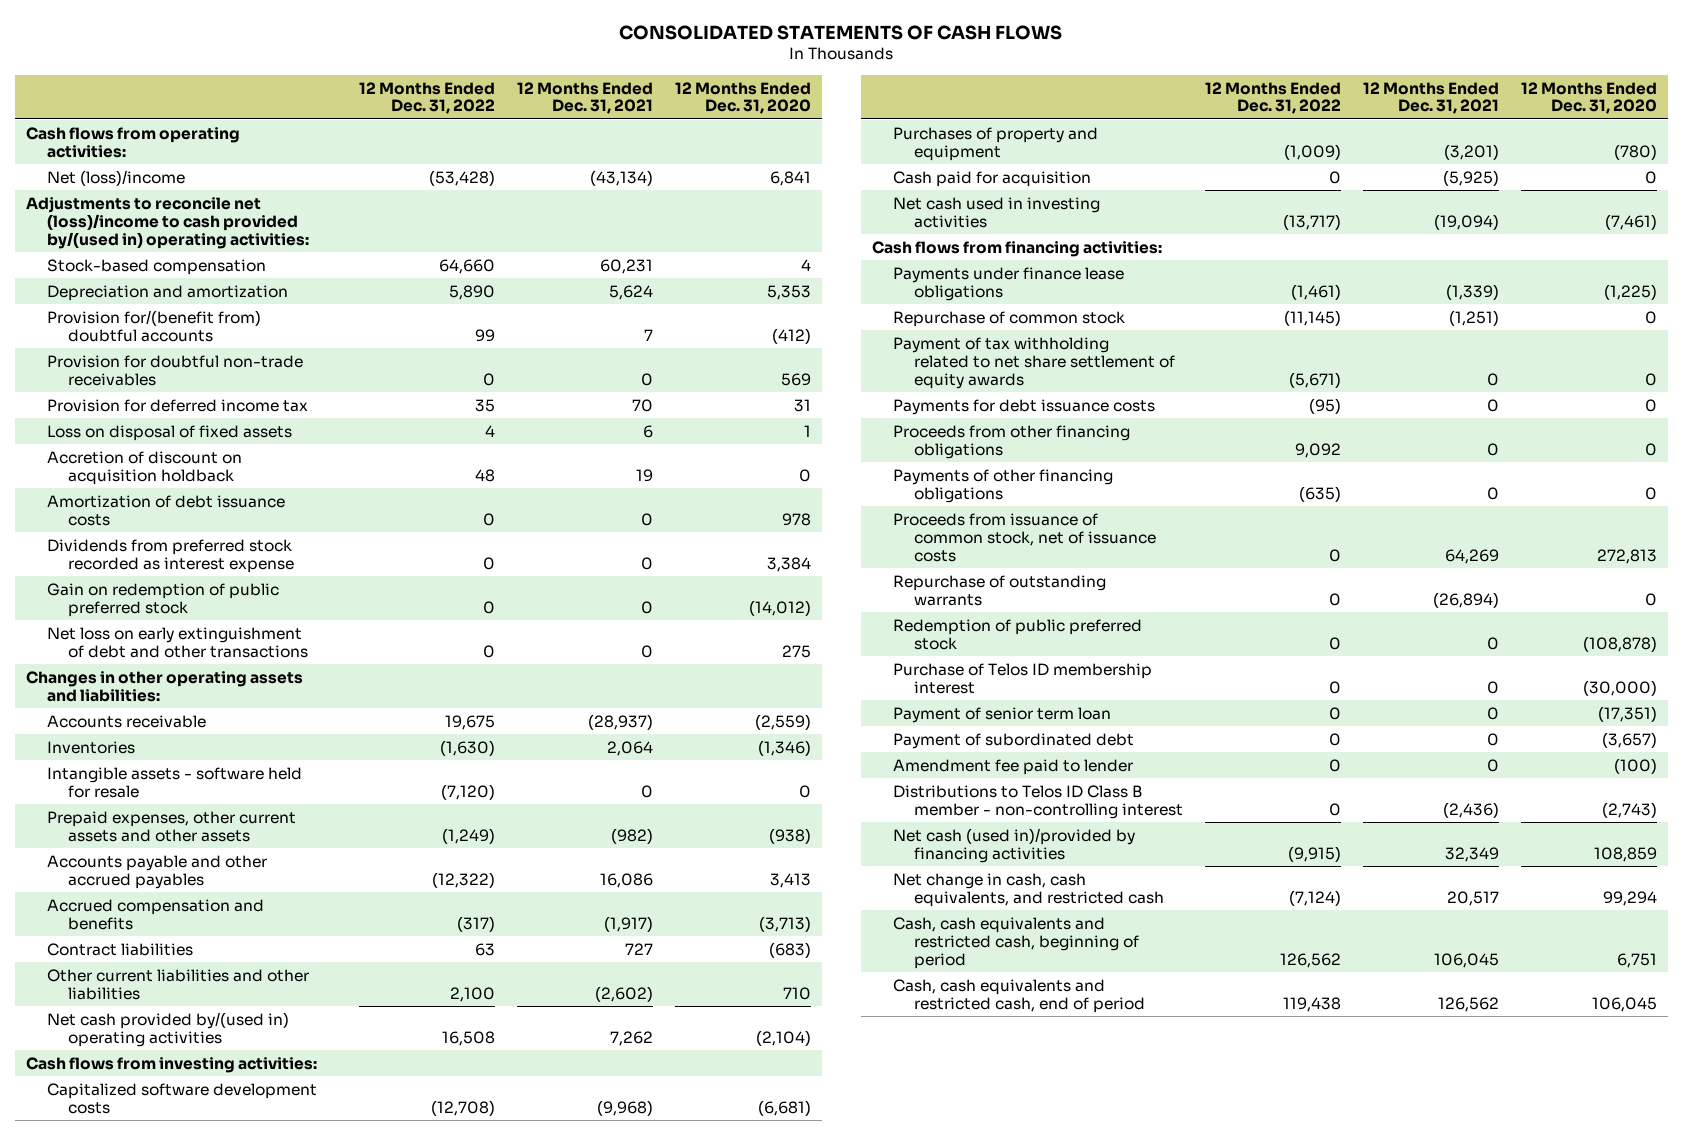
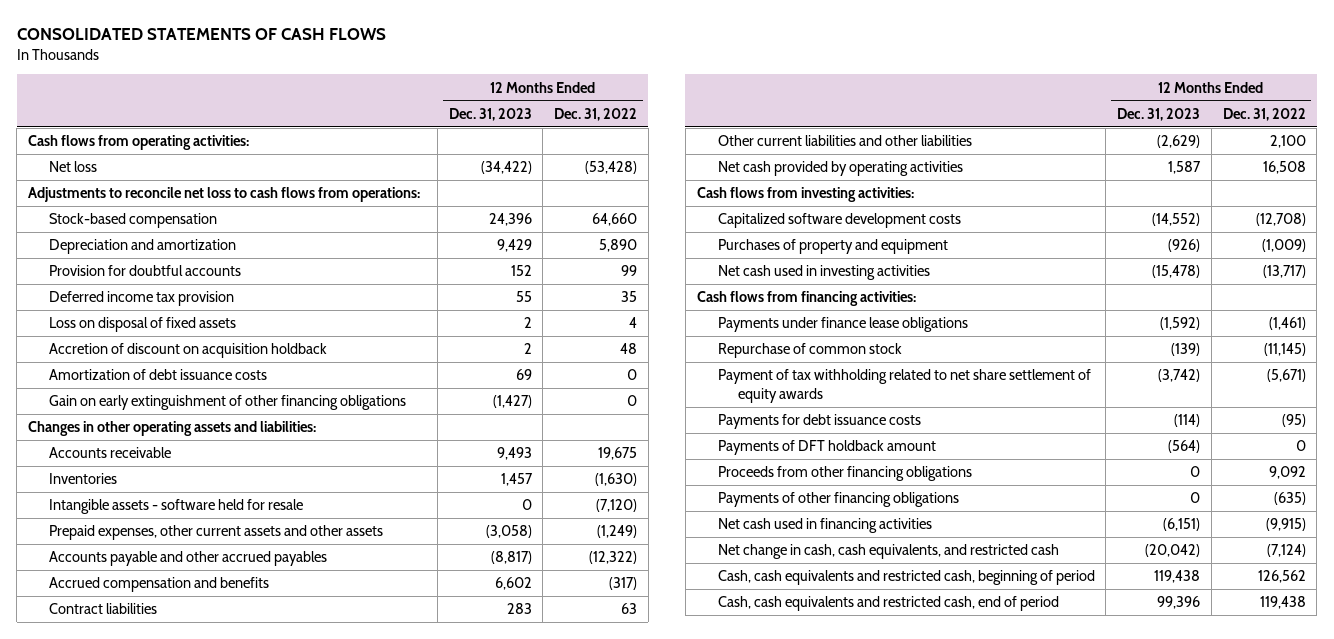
- | 12 Months Ended Dec. 31, 2022 | 12 Months Ended Dec. 31, 2021 | 12 Months Ended Dec. 31, 2020
+ | 12 Months Ended Dec. 31, 2023 | 12 Months Ended Dec. 31, 2022
- Net (loss)/income | (53,428) | (43,134) | 6,841
- Adjustments to reconcile net (loss)/income to cash provided by/(used in) operating activities:
+ Net loss | (34,422) | (53,428)
+ Adjustments to reconcile net loss to cash flows from operations:
- Provision for/(benefit from) doubtful accounts | 99 | 7 | (412)
- Provision for doubtful non-trade receivables | 0 | 0 | 569
- Provision for deferred income tax | 35 | 70 | 31
+ Provision for doubtful accounts | 152 | 99
+ Deferred income tax provision | 55 | 35
- Dividends from preferred stock recorded as interest expense | 0 | 0 | 3,384
- Gain on redemption of public preferred stock | 0 | 0 | (14,012)
- Net loss on early extinguishment of debt and other transactions | 0 | 0 | 275
+ Gain on early extinguishment of other financing obligations | (1,427) | 0
- Net cash provided by/(used in) operating activities | 16,508 | 7,262 | (2,104)
+ Net cash provided by operating activities | 1,587 | 16,508
- Cash paid for acquisition | 0 | (5,925) | 0
+ Payments of DFT holdback amount | (564) | 0
- Proceeds from issuance of common stock, net of issuance costs | 0 | 64,269 | 272,813
- Repurchase of outstanding warrants | 0 | (26,894) | 0
- Redemption of public preferred stock | 0 | 0 | (108,878)
- Purchase of Telos ID membership interest | 0 | 0 | (30,000)
- Payment of senior term loan | 0 | 0 | (17,351)
- Payment of subordinated debt | 0 | 0 | (3,657)
- Amendment fee paid to lender | 0 | 0 | (100)
- Distributions to Telos ID Class B member - non-controlling interest | 0 | (2,436) | (2,743)
- Net cash (used in)/provided by financing activities | (9,915) | 32,349 | 108,859
+ Net cash used in financing activities | (6,151) | (9,915)

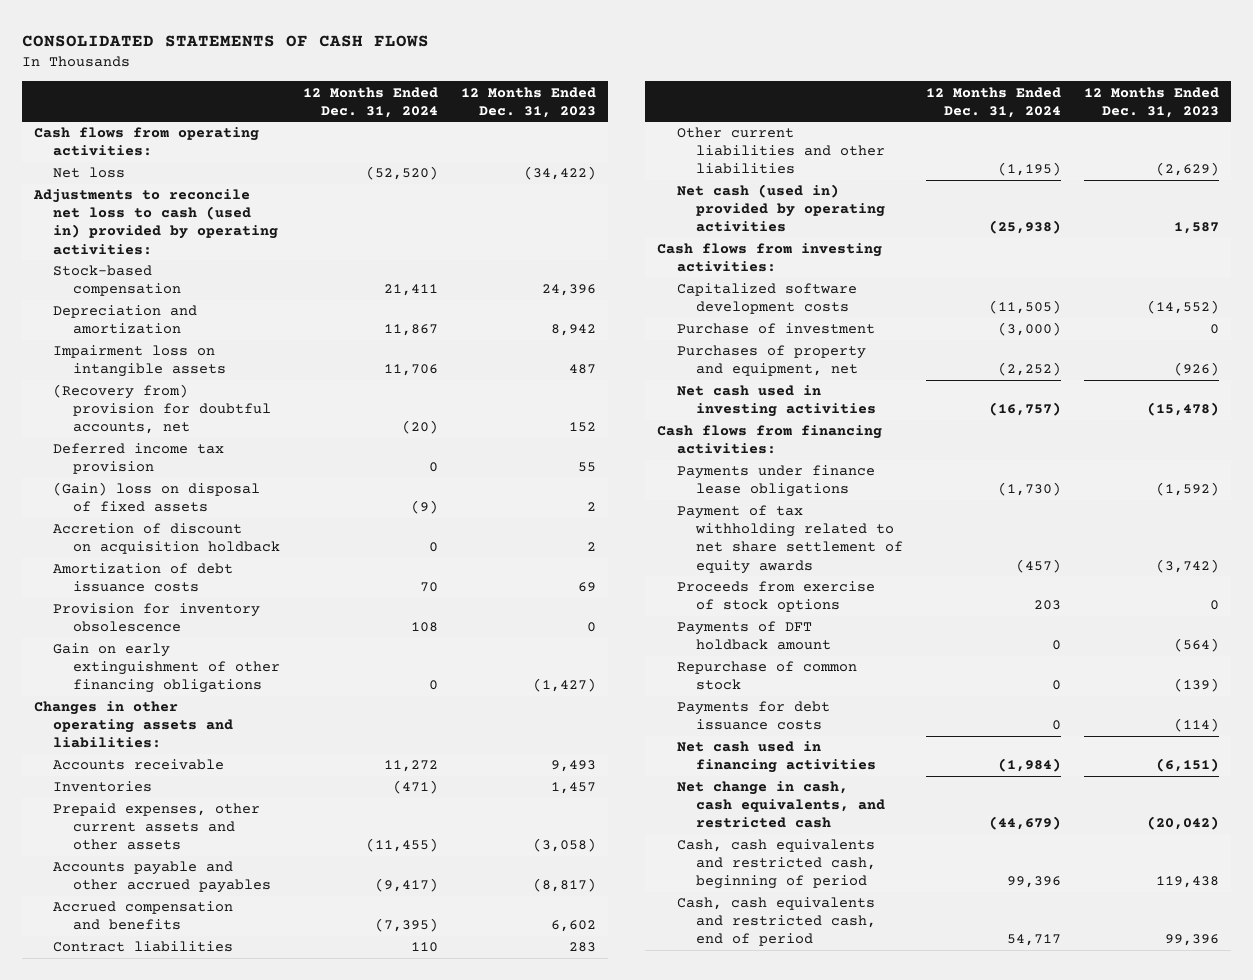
- | 12 Months Ended Dec. 31, 2023 | 12 Months Ended Dec. 31, 2022
+ | 12 Months Ended Dec. 31, 2024 | 12 Months Ended Dec. 31, 2023
- Adjustments to reconcile net loss to cash flows from operations:
+ Adjustments to reconcile net loss to cash (used in) provided by operating activities:
- Depreciation and amortization | 9,429 | 5,890
- Provision for doubtful accounts | 152 | 99
+ Depreciation and amortization | 11,867 | 8,942
+ Impairment loss on intangible assets | 11,706 | 487
+ (Recovery from) provision for doubtful accounts, net | (20) | 152
- Loss on disposal of fixed assets | 2 | 4
+ (Gain) loss on disposal of fixed assets | (9) | 2
+ Provision for inventory obsolescence | 108 | 0
- Intangible assets - software held for resale | 0 | (7,120)
- Net cash provided by operating activities | 1,587 | 16,508
+ Net cash (used in) provided by operating activities | (25,938) | 1,587
- Purchases of property and equipment | (926) | (1,009)
+ Purchase of investment | (3,000) | 0
+ Purchases of property and equipment, net | (2,252) | (926)
+ Proceeds from exercise of stock options | 203 | 0
- Proceeds from other financing obligations | 0 | 9,092
- Payments of other financing obligations | 0 | (635)
moved down: Repurchase of common stock | 0 | (139)
moved down: Payments for debt issuance costs | 0 | (114)

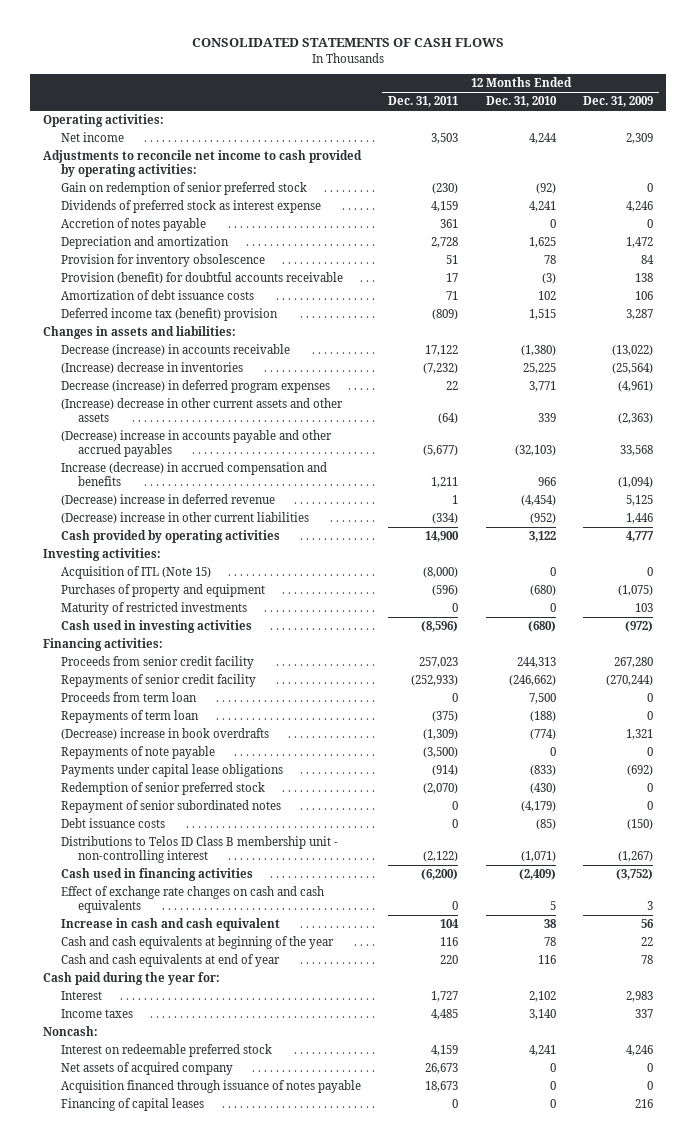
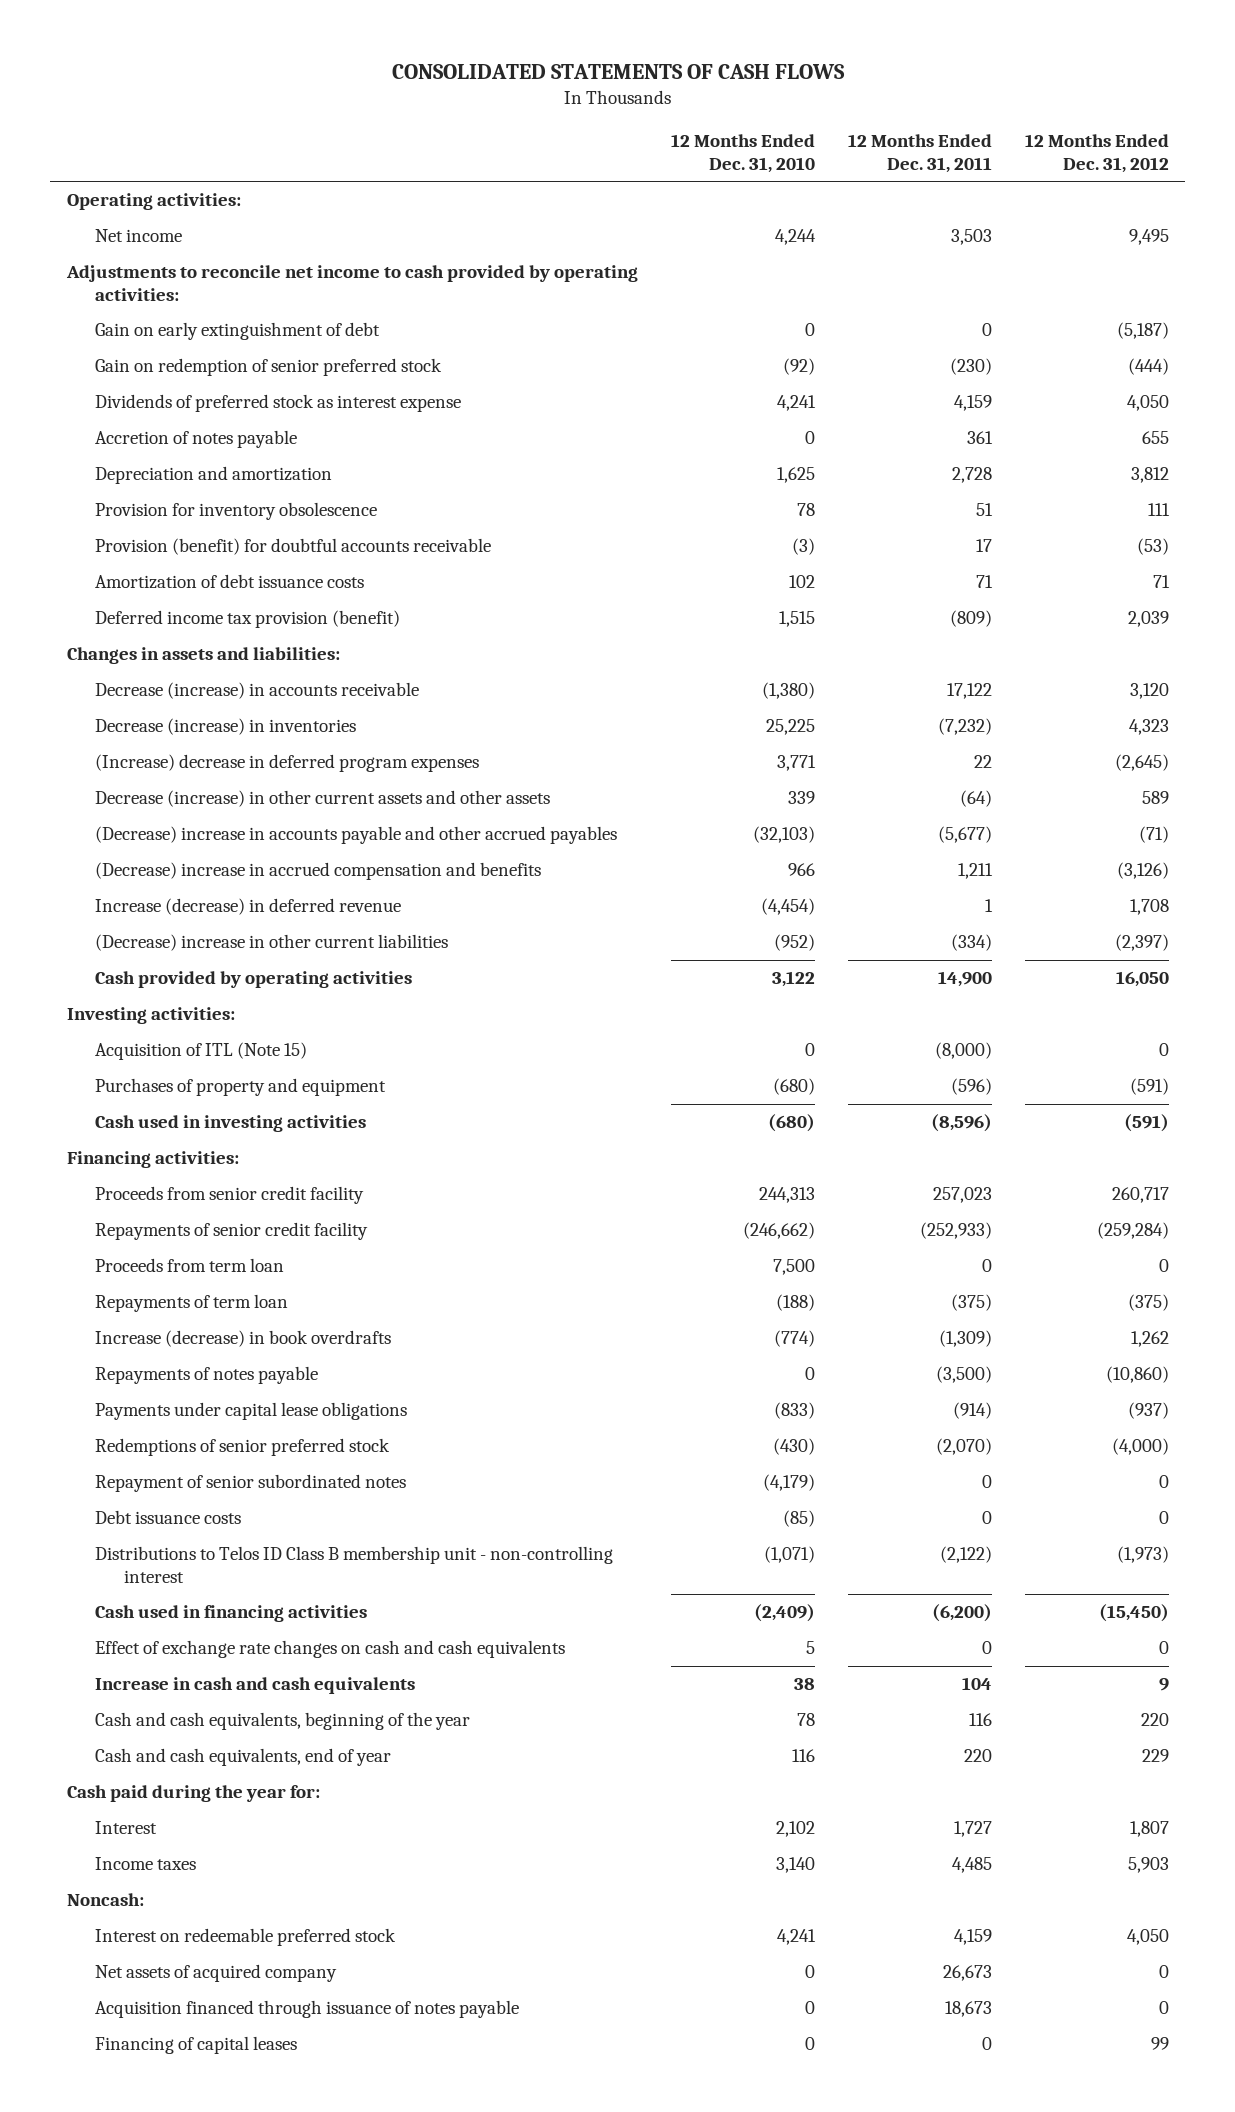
- | 12 Months Ended Dec. 31, 2011 | 12 Months Ended Dec. 31, 2010 | 12 Months Ended Dec. 31, 2009
+ | 12 Months Ended Dec. 31, 2010 | 12 Months Ended Dec. 31, 2011 | 12 Months Ended Dec. 31, 2012
+ Gain on early extinguishment of debt | 0 | 0 | (5,187)
- Deferred income tax (benefit) provision | (809) | 1,515 | 3,287
+ Deferred income tax provision (benefit) | 1,515 | (809) | 2,039
- (Increase) decrease in inventories | (7,232) | 25,225 | (25,564)
- Decrease (increase) in deferred program expenses | 22 | 3,771 | (4,961)
- (Increase) decrease in other current assets and other assets | (64) | 339 | (2,363)
+ Decrease (increase) in inventories | 25,225 | (7,232) | 4,323
+ (Increase) decrease in deferred program expenses | 3,771 | 22 | (2,645)
+ Decrease (increase) in other current assets and other assets | 339 | (64) | 589
- Increase (decrease) in accrued compensation and benefits | 1,211 | 966 | (1,094)
- (Decrease) increase in deferred revenue | 1 | (4,454) | 5,125
+ (Decrease) increase in accrued compensation and benefits | 966 | 1,211 | (3,126)
+ Increase (decrease) in deferred revenue | (4,454) | 1 | 1,708
- Maturity of restricted investments | 0 | 0 | 103
- (Decrease) increase in book overdrafts | (1,309) | (774) | 1,321
- Repayments of note payable | (3,500) | 0 | 0
+ Increase (decrease) in book overdrafts | (774) | (1,309) | 1,262
+ Repayments of notes payable | 0 | (3,500) | (10,860)
- Redemption of senior preferred stock | (2,070) | (430) | 0
+ Redemptions of senior preferred stock | (430) | (2,070) | (4,000)
- Increase in cash and cash equivalent | 104 | 38 | 56
- Cash and cash equivalents at beginning of the year | 116 | 78 | 22
- Cash and cash equivalents at end of year | 220 | 116 | 78
+ Increase in cash and cash equivalents | 38 | 104 | 9
+ Cash and cash equivalents, beginning of the year | 78 | 116 | 220
+ Cash and cash equivalents, end of year | 116 | 220 | 229

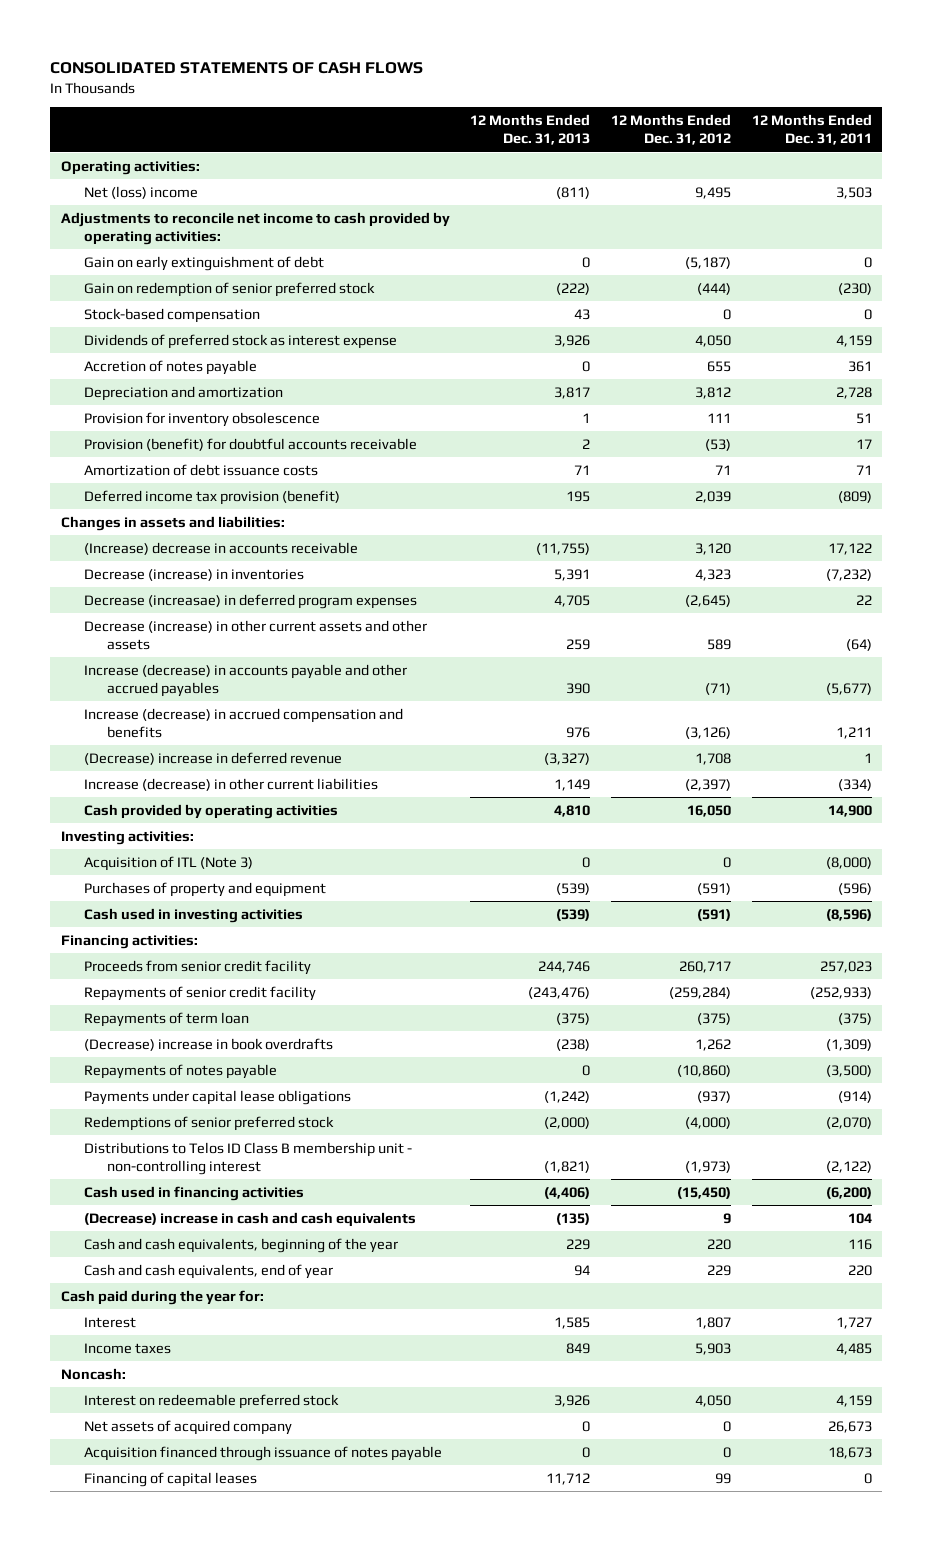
- | 12 Months Ended Dec. 31, 2010 | 12 Months Ended Dec. 31, 2011 | 12 Months Ended Dec. 31, 2012
+ | 12 Months Ended Dec. 31, 2013 | 12 Months Ended Dec. 31, 2012 | 12 Months Ended Dec. 31, 2011
- Net income | 4,244 | 3,503 | 9,495
+ Net (loss) income | (811) | 9,495 | 3,503
+ Stock-based compensation | 43 | 0 | 0
- Decrease (increase) in accounts receivable | (1,380) | 17,122 | 3,120
+ (Increase) decrease in accounts receivable | (11,755) | 3,120 | 17,122
- (Increase) decrease in deferred program expenses | 3,771 | 22 | (2,645)
+ Decrease (increasae) in deferred program expenses | 4,705 | (2,645) | 22
- (Decrease) increase in accounts payable and other accrued payables | (32,103) | (5,677) | (71)
- (Decrease) increase in accrued compensation and benefits | 966 | 1,211 | (3,126)
- Increase (decrease) in deferred revenue | (4,454) | 1 | 1,708
- (Decrease) increase in other current liabilities | (952) | (334) | (2,397)
+ Increase (decrease) in accounts payable and other accrued payables | 390 | (71) | (5,677)
+ Increase (decrease) in accrued compensation and benefits | 976 | (3,126) | 1,211
+ (Decrease) increase in deferred revenue | (3,327) | 1,708 | 1
+ Increase (decrease) in other current liabilities | 1,149 | (2,397) | (334)
- Acquisition of ITL (Note 15) | 0 | (8,000) | 0
+ Acquisition of ITL (Note 3) | 0 | 0 | (8,000)
- Proceeds from term loan | 7,500 | 0 | 0
- Increase (decrease) in book overdrafts | (774) | (1,309) | 1,262
+ (Decrease) increase in book overdrafts | (238) | 1,262 | (1,309)
- Repayment of senior subordinated notes | (4,179) | 0 | 0
- Debt issuance costs | (85) | 0 | 0
- Effect of exchange rate changes on cash and cash equivalents | 5 | 0 | 0
- Increase in cash and cash equivalents | 38 | 104 | 9
+ (Decrease) increase in cash and cash equivalents | (135) | 9 | 104

